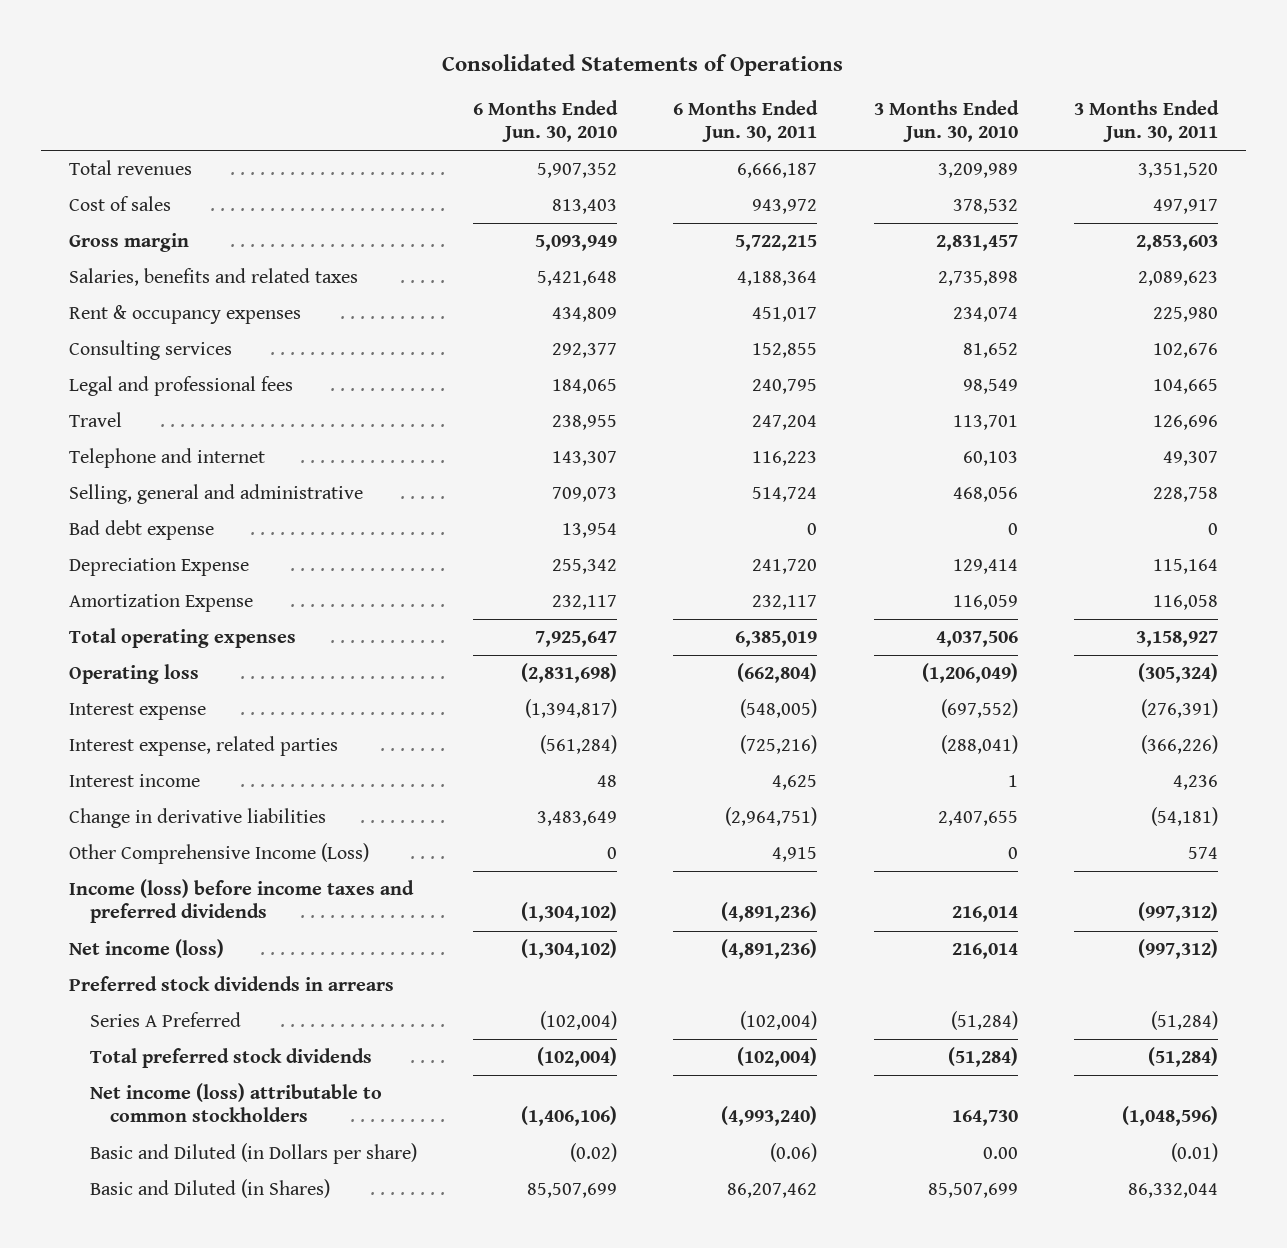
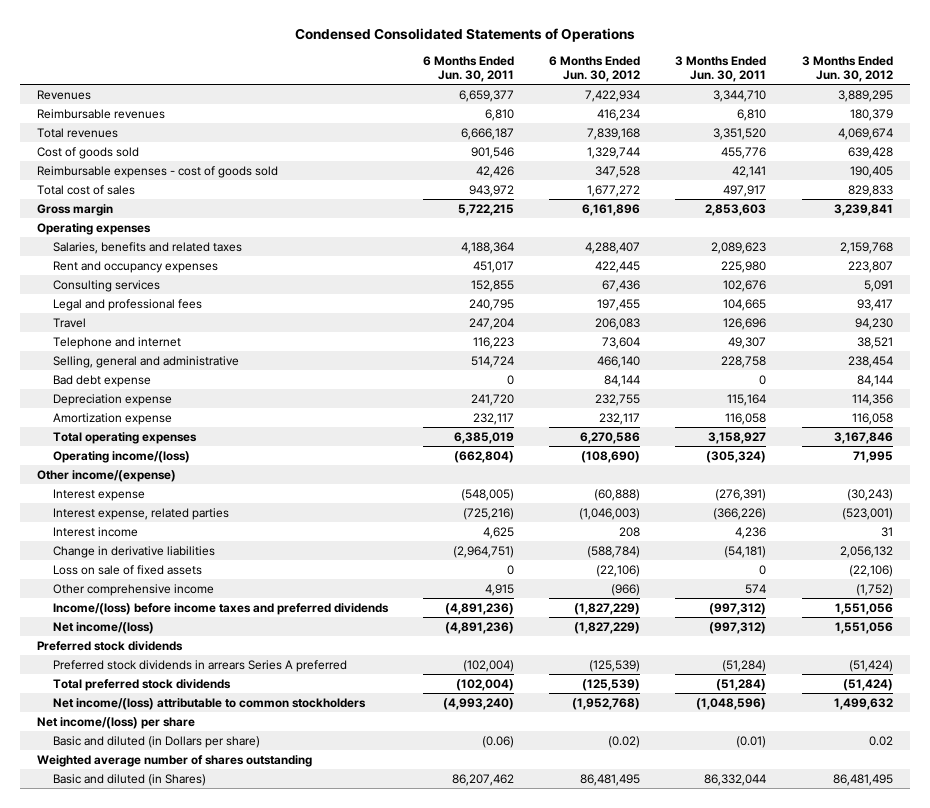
- Consolidated Statements of Operations
+ Condensed Consolidated Statements of Operations
- | 6 Months Ended Jun. 30, 2010 | 6 Months Ended Jun. 30, 2011 | 3 Months Ended Jun. 30, 2010 | 3 Months Ended Jun. 30, 2011
+ | 6 Months Ended Jun. 30, 2011 | 6 Months Ended Jun. 30, 2012 | 3 Months Ended Jun. 30, 2011 | 3 Months Ended Jun. 30, 2012
+ Revenues | 6,659,377 | 7,422,934 | 3,344,710 | 3,889,295
+ Reimbursable revenues | 6,810 | 416,234 | 6,810 | 180,379
- Cost of sales | 813,403 | 943,972 | 378,532 | 497,917
+ Cost of goods sold | 901,546 | 1,329,744 | 455,776 | 639,428
+ Reimbursable expenses - cost of goods sold | 42,426 | 347,528 | 42,141 | 190,405
+ Total cost of sales | 943,972 | 1,677,272 | 497,917 | 829,833
+ Operating expenses
- Rent & occupancy expenses | 434,809 | 451,017 | 234,074 | 225,980
+ Rent and occupancy expenses | 451,017 | 422,445 | 225,980 | 223,807
- Depreciation Expense | 255,342 | 241,720 | 129,414 | 115,164
- Amortization Expense | 232,117 | 232,117 | 116,059 | 116,058
+ Depreciation expense | 241,720 | 232,755 | 115,164 | 114,356
+ Amortization expense | 232,117 | 232,117 | 116,058 | 116,058
- Operating loss | (2,831,698) | (662,804) | (1,206,049) | (305,324)
+ Operating income/(loss) | (662,804) | (108,690) | (305,324) | 71,995
+ Other income/(expense)
- Other Comprehensive Income (Loss) | 0 | 4,915 | 0 | 574
- Income (loss) before income taxes and preferred dividends | (1,304,102) | (4,891,236) | 216,014 | (997,312)
- Net income (loss) | (1,304,102) | (4,891,236) | 216,014 | (997,312)
- Preferred stock dividends in arrears
- Series A Preferred | (102,004) | (102,004) | (51,284) | (51,284)
+ Loss on sale of fixed assets | 0 | (22,106) | 0 | (22,106)
+ Other comprehensive income | 4,915 | (966) | 574 | (1,752)
+ Income/(loss) before income taxes and preferred dividends | (4,891,236) | (1,827,229) | (997,312) | 1,551,056
+ Net income/(loss) | (4,891,236) | (1,827,229) | (997,312) | 1,551,056
+ Preferred stock dividends
+ Preferred stock dividends in arrears Series A preferred | (102,004) | (125,539) | (51,284) | (51,424)
- Net income (loss) attributable to common stockholders | (1,406,106) | (4,993,240) | 164,730 | (1,048,596)
- Basic and Diluted (in Dollars per share) | (0.02) | (0.06) | 0.00 | (0.01)
- Basic and Diluted (in Shares) | 85,507,699 | 86,207,462 | 85,507,699 | 86,332,044
+ Net income/(loss) attributable to common stockholders | (4,993,240) | (1,952,768) | (1,048,596) | 1,499,632
+ Net income/(loss) per share
+ Basic and diluted (in Dollars per share) | (0.06) | (0.02) | (0.01) | 0.02
+ Weighted average number of shares outstanding
+ Basic and diluted (in Shares) | 86,207,462 | 86,481,495 | 86,332,044 | 86,481,495

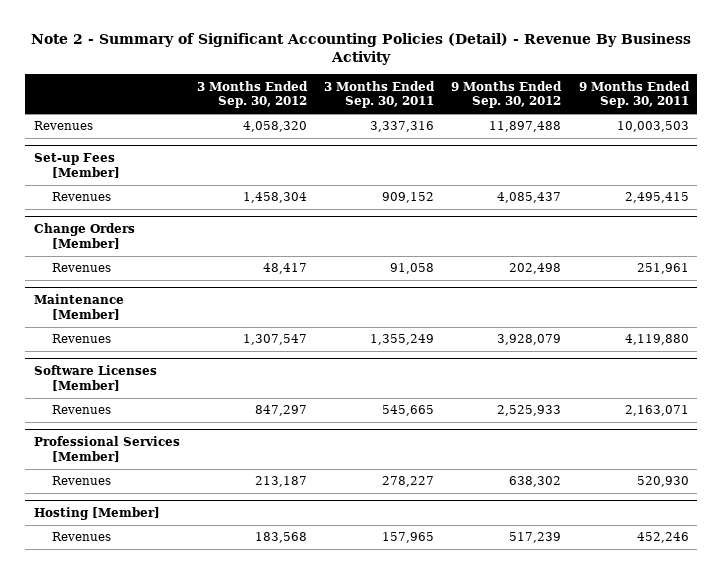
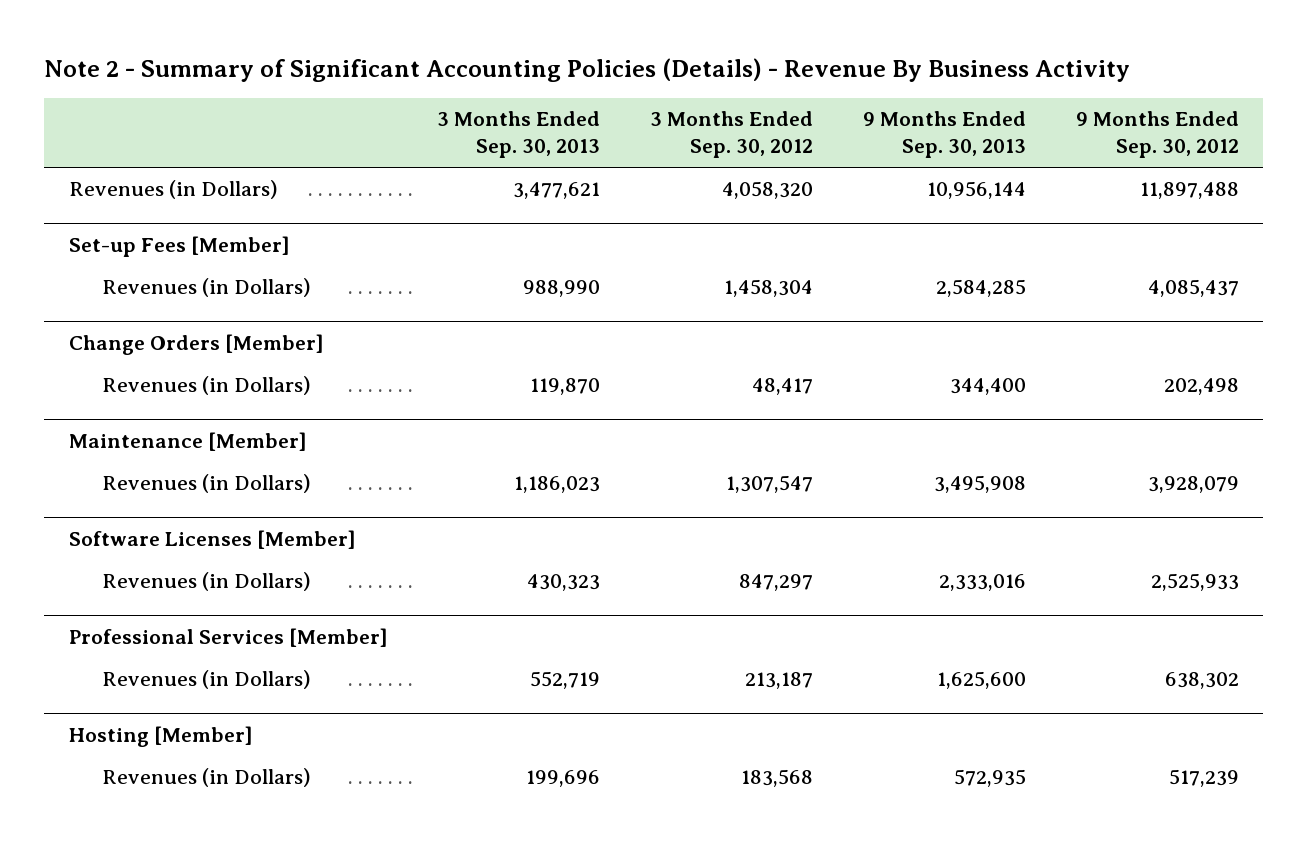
- Note 2 - Summary of Significant Accounting Policies (Detail) - Revenue By Business Activity
+ Note 2 - Summary of Significant Accounting Policies (Details) - Revenue By Business Activity
- | 3 Months Ended Sep. 30, 2012 | 3 Months Ended Sep. 30, 2011 | 9 Months Ended Sep. 30, 2012 | 9 Months Ended Sep. 30, 2011
+ | 3 Months Ended Sep. 30, 2013 | 3 Months Ended Sep. 30, 2012 | 9 Months Ended Sep. 30, 2013 | 9 Months Ended Sep. 30, 2012
- Revenues | 4,058,320 | 3,337,316 | 11,897,488 | 10,003,503
+ Revenues (in Dollars) | 3,477,621 | 4,058,320 | 10,956,144 | 11,897,488
@ Set-up Fees [Member]
- Revenues | 1,458,304 | 909,152 | 4,085,437 | 2,495,415
+ Revenues (in Dollars) | 988,990 | 1,458,304 | 2,584,285 | 4,085,437
@ Change Orders [Member]
- Revenues | 48,417 | 91,058 | 202,498 | 251,961
+ Revenues (in Dollars) | 119,870 | 48,417 | 344,400 | 202,498
@ Maintenance [Member]
- Revenues | 1,307,547 | 1,355,249 | 3,928,079 | 4,119,880
+ Revenues (in Dollars) | 1,186,023 | 1,307,547 | 3,495,908 | 3,928,079
@ Software Licenses [Member]
- Revenues | 847,297 | 545,665 | 2,525,933 | 2,163,071
+ Revenues (in Dollars) | 430,323 | 847,297 | 2,333,016 | 2,525,933
@ Professional Services [Member]
- Revenues | 213,187 | 278,227 | 638,302 | 520,930
+ Revenues (in Dollars) | 552,719 | 213,187 | 1,625,600 | 638,302
@ Hosting [Member]
- Revenues | 183,568 | 157,965 | 517,239 | 452,246
+ Revenues (in Dollars) | 199,696 | 183,568 | 572,935 | 517,239

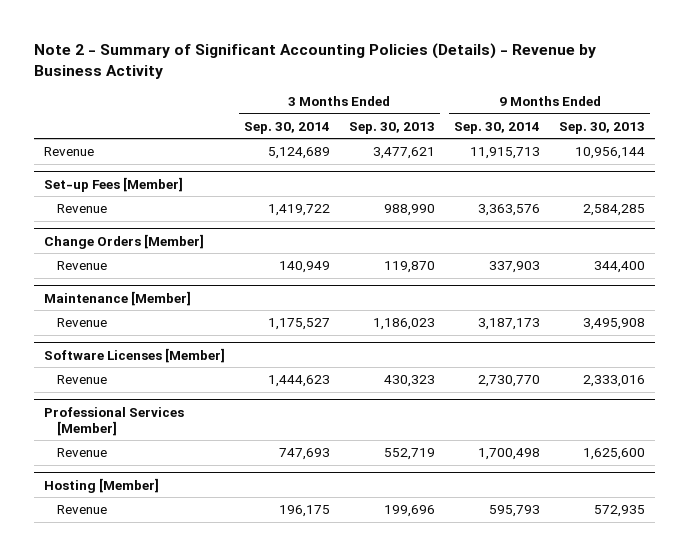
- Note 2 - Summary of Significant Accounting Policies (Details) - Revenue By Business Activity
+ Note 2 - Summary of Significant Accounting Policies (Details) - Revenue by Business Activity
- | 3 Months Ended Sep. 30, 2013 | 3 Months Ended Sep. 30, 2012 | 9 Months Ended Sep. 30, 2013 | 9 Months Ended Sep. 30, 2012
+ | 3 Months Ended Sep. 30, 2014 | 3 Months Ended Sep. 30, 2013 | 9 Months Ended Sep. 30, 2014 | 9 Months Ended Sep. 30, 2013
- Revenues (in Dollars) | 3,477,621 | 4,058,320 | 10,956,144 | 11,897,488
+ Revenue | 5,124,689 | 3,477,621 | 11,915,713 | 10,956,144
@ Set-up Fees [Member]
- Revenues (in Dollars) | 988,990 | 1,458,304 | 2,584,285 | 4,085,437
+ Revenue | 1,419,722 | 988,990 | 3,363,576 | 2,584,285
@ Change Orders [Member]
- Revenues (in Dollars) | 119,870 | 48,417 | 344,400 | 202,498
+ Revenue | 140,949 | 119,870 | 337,903 | 344,400
@ Maintenance [Member]
- Revenues (in Dollars) | 1,186,023 | 1,307,547 | 3,495,908 | 3,928,079
+ Revenue | 1,175,527 | 1,186,023 | 3,187,173 | 3,495,908
@ Software Licenses [Member]
- Revenues (in Dollars) | 430,323 | 847,297 | 2,333,016 | 2,525,933
+ Revenue | 1,444,623 | 430,323 | 2,730,770 | 2,333,016
@ Professional Services [Member]
- Revenues (in Dollars) | 552,719 | 213,187 | 1,625,600 | 638,302
+ Revenue | 747,693 | 552,719 | 1,700,498 | 1,625,600
@ Hosting [Member]
- Revenues (in Dollars) | 199,696 | 183,568 | 572,935 | 517,239
+ Revenue | 196,175 | 199,696 | 595,793 | 572,935

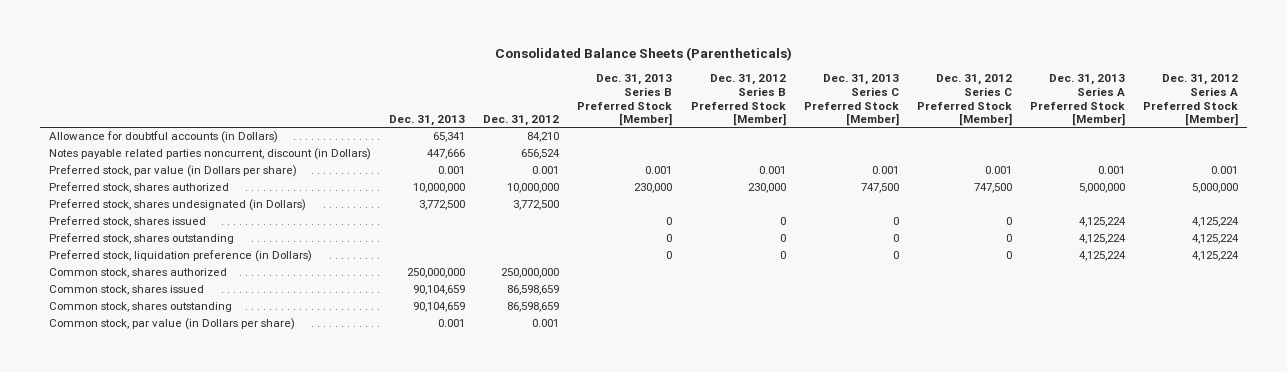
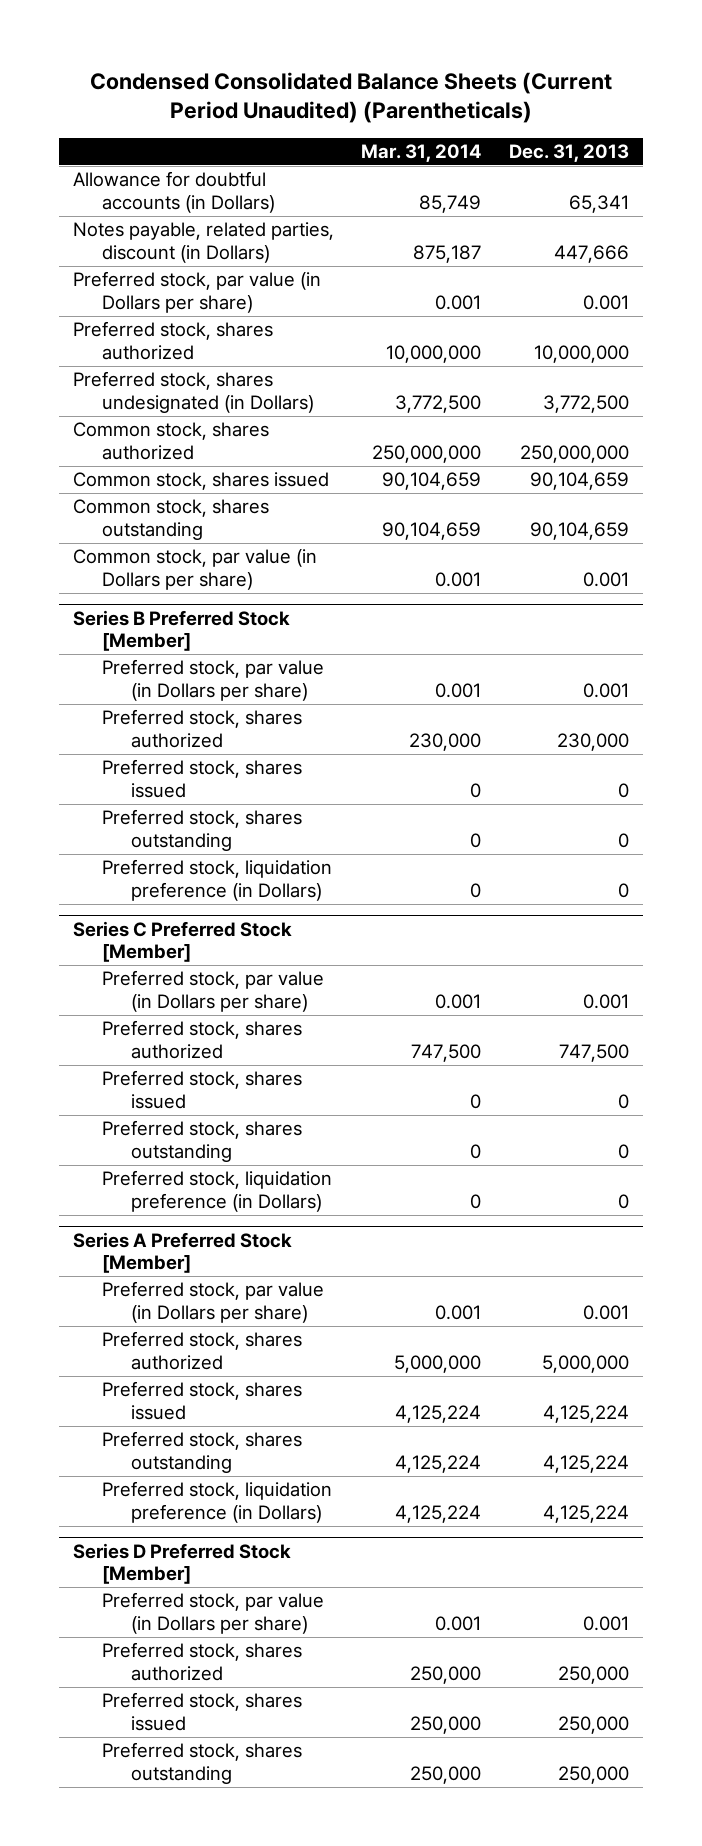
- Consolidated Balance Sheets (Parentheticals)
+ Condensed Consolidated Balance Sheets (Current Period Unaudited) (Parentheticals)
- | Dec. 31, 2013 | Dec. 31, 2012 | Dec. 31, 2013 Series B Preferred Stock [Member] | Dec. 31, 2012 Series B Preferred Stock [Member] | Dec. 31, 2013 Series C Preferred Stock [Member] | Dec. 31, 2012 Series C Preferred Stock [Member] | Dec. 31, 2013 Series A Preferred Stock [Member] | Dec. 31, 2012 Series A Preferred Stock [Member]
+ | Mar. 31, 2014 | Dec. 31, 2013
- Notes payable related parties noncurrent, discount (in Dollars) | 447,666 | 656,524 | | | | | |
+ Notes payable, related parties, discount (in Dollars) | 875,187 | 447,666
- Preferred stock, shares issued | | | 0 | 0 | 0 | 0 | 4,125,224 | 4,125,224
- Preferred stock, shares outstanding | | | 0 | 0 | 0 | 0 | 4,125,224 | 4,125,224
- Preferred stock, liquidation preference (in Dollars) | | | 0 | 0 | 0 | 0 | 4,125,224 | 4,125,224
+ Series B Preferred Stock [Member]
+ Preferred stock, par value (in Dollars per share) | 0.001 | 0.001
+ Preferred stock, shares authorized | 230,000 | 230,000
+ Preferred stock, shares issued | 0 | 0
+ Preferred stock, shares outstanding | 0 | 0
+ Preferred stock, liquidation preference (in Dollars) | 0 | 0
+ Series C Preferred Stock [Member]
+ Preferred stock, par value (in Dollars per share) | 0.001 | 0.001
+ Preferred stock, shares authorized | 747,500 | 747,500
+ Preferred stock, shares issued | 0 | 0
+ Preferred stock, shares outstanding | 0 | 0
+ Preferred stock, liquidation preference (in Dollars) | 0 | 0
+ Series A Preferred Stock [Member]
+ Preferred stock, par value (in Dollars per share) | 0.001 | 0.001
+ Preferred stock, shares authorized | 5,000,000 | 5,000,000
+ Preferred stock, shares issued | 4,125,224 | 4,125,224
+ Preferred stock, shares outstanding | 4,125,224 | 4,125,224
+ Preferred stock, liquidation preference (in Dollars) | 4,125,224 | 4,125,224
+ Series D Preferred Stock [Member]
+ Preferred stock, par value (in Dollars per share) | 0.001 | 0.001
+ Preferred stock, shares authorized | 250,000 | 250,000
+ Preferred stock, shares issued | 250,000 | 250,000
+ Preferred stock, shares outstanding | 250,000 | 250,000

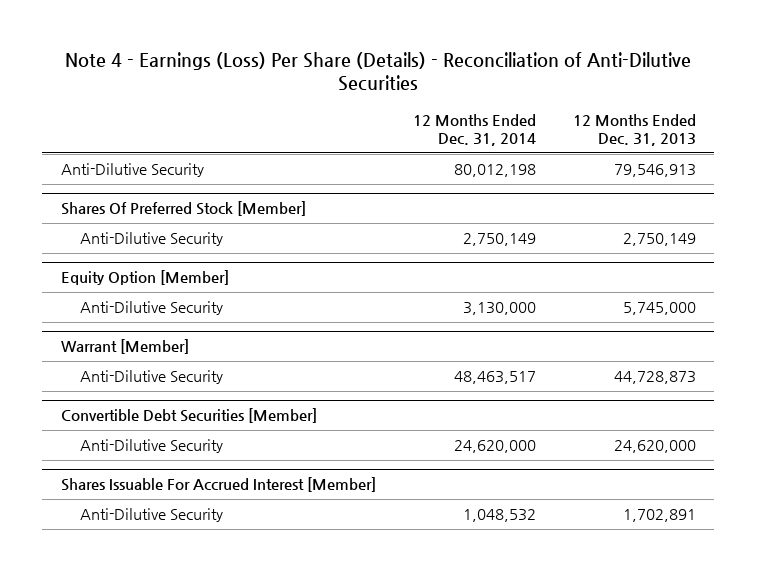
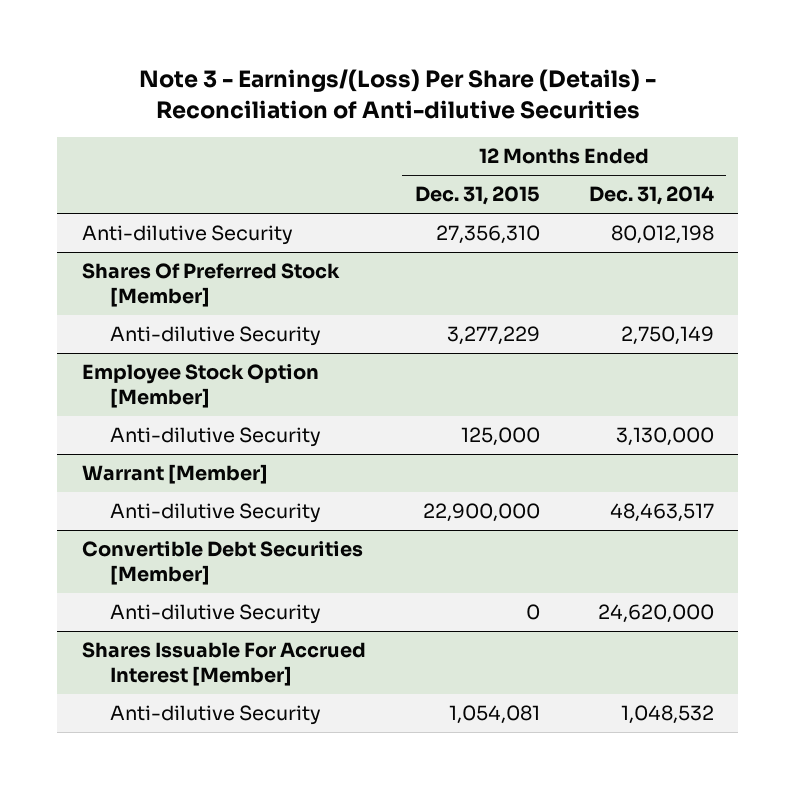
- Note 4 - Earnings (Loss) Per Share (Details) - Reconciliation of Anti-Dilutive Securities
+ Note 3 - Earnings/(Loss) Per Share (Details) - Reconciliation of Anti-dilutive Securities
- | 12 Months Ended Dec. 31, 2014 | 12 Months Ended Dec. 31, 2013
+ | 12 Months Ended Dec. 31, 2015 | 12 Months Ended Dec. 31, 2014
- Anti-Dilutive Security | 80,012,198 | 79,546,913
+ Anti-dilutive Security | 27,356,310 | 80,012,198
@ Shares Of Preferred Stock [Member]
- Anti-Dilutive Security | 2,750,149 | 2,750,149
- Equity Option [Member]
- Anti-Dilutive Security | 3,130,000 | 5,745,000
@ Shares Of Preferred Stock [Member]
+ Anti-dilutive Security | 3,277,229 | 2,750,149
+ Employee Stock Option [Member]
+ Anti-dilutive Security | 125,000 | 3,130,000
@ Warrant [Member]
- Anti-Dilutive Security | 48,463,517 | 44,728,873
+ Anti-dilutive Security | 22,900,000 | 48,463,517
@ Convertible Debt Securities [Member]
- Anti-Dilutive Security | 24,620,000 | 24,620,000
+ Anti-dilutive Security | 0 | 24,620,000
@ Shares Issuable For Accrued Interest [Member]
- Anti-Dilutive Security | 1,048,532 | 1,702,891
+ Anti-dilutive Security | 1,054,081 | 1,048,532

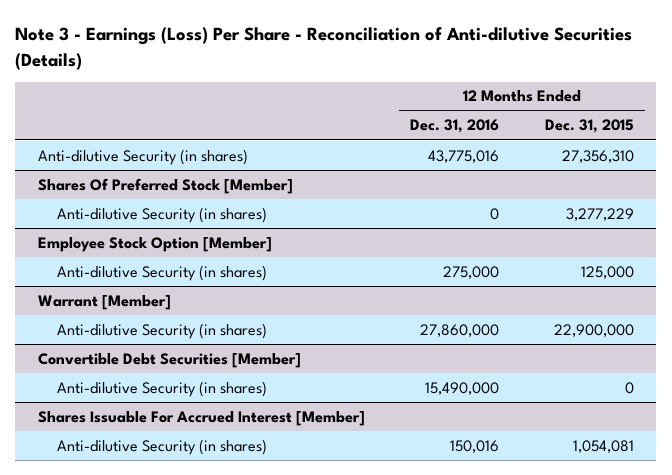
- Note 3 - Earnings/(Loss) Per Share (Details) - Reconciliation of Anti-dilutive Securities
+ Note 3 - Earnings (Loss) Per Share - Reconciliation of Anti-dilutive Securities (Details)
- | 12 Months Ended Dec. 31, 2015 | 12 Months Ended Dec. 31, 2014
+ | 12 Months Ended Dec. 31, 2016 | 12 Months Ended Dec. 31, 2015
- Anti-dilutive Security | 27,356,310 | 80,012,198
+ Anti-dilutive Security (in shares) | 43,775,016 | 27,356,310
@ Shares Of Preferred Stock [Member]
- Anti-dilutive Security | 3,277,229 | 2,750,149
+ Anti-dilutive Security (in shares) | 0 | 3,277,229
@ Employee Stock Option [Member]
- Anti-dilutive Security | 125,000 | 3,130,000
+ Anti-dilutive Security (in shares) | 275,000 | 125,000
@ Warrant [Member]
- Anti-dilutive Security | 22,900,000 | 48,463,517
+ Anti-dilutive Security (in shares) | 27,860,000 | 22,900,000
@ Convertible Debt Securities [Member]
- Anti-dilutive Security | 0 | 24,620,000
+ Anti-dilutive Security (in shares) | 15,490,000 | 0
@ Shares Issuable For Accrued Interest [Member]
- Anti-dilutive Security | 1,054,081 | 1,048,532
+ Anti-dilutive Security (in shares) | 150,016 | 1,054,081

